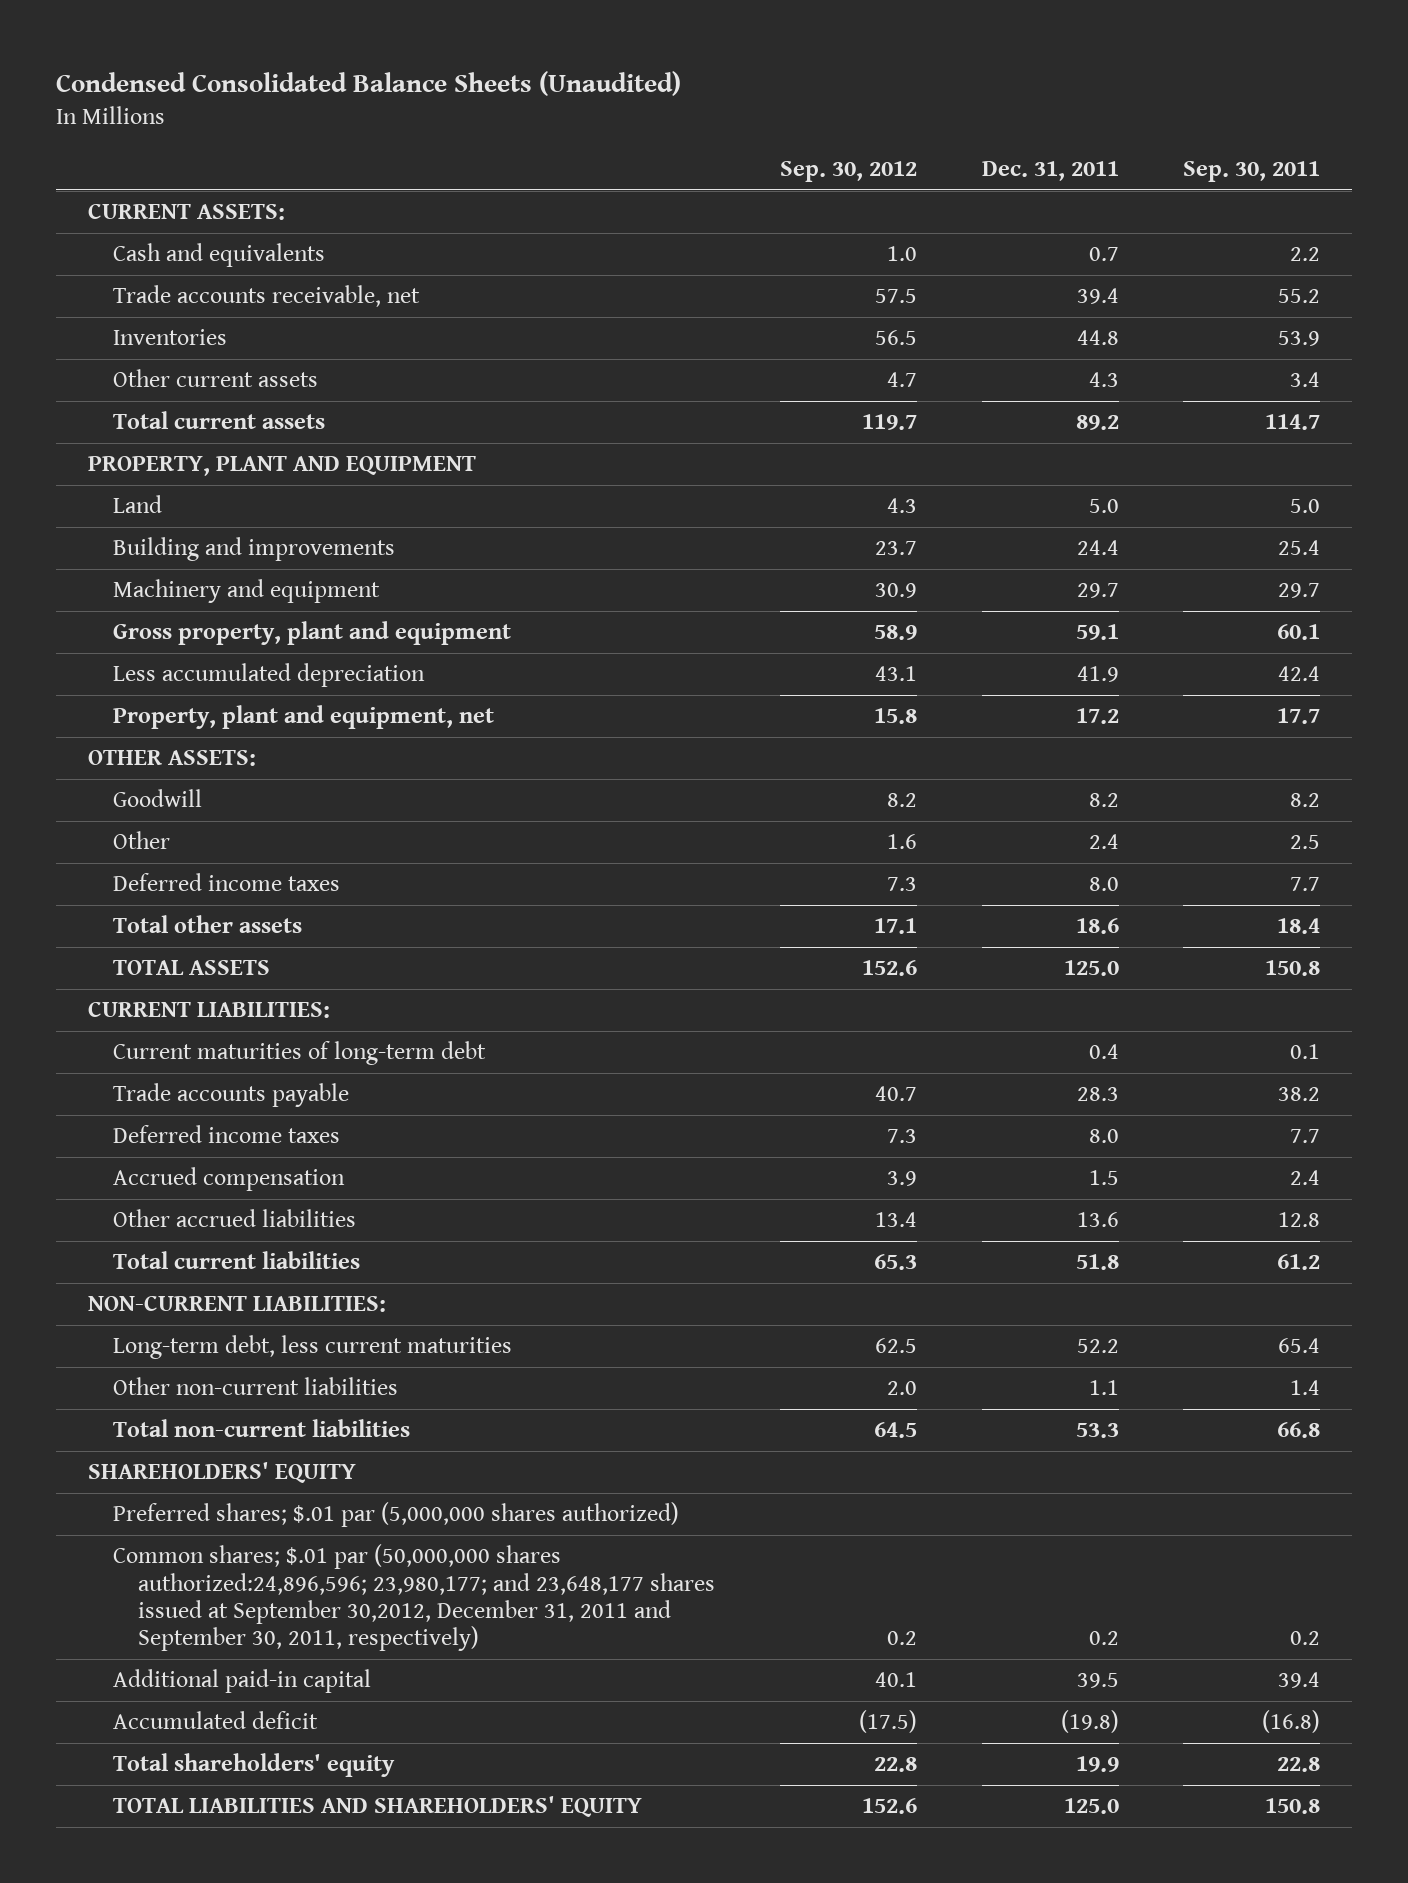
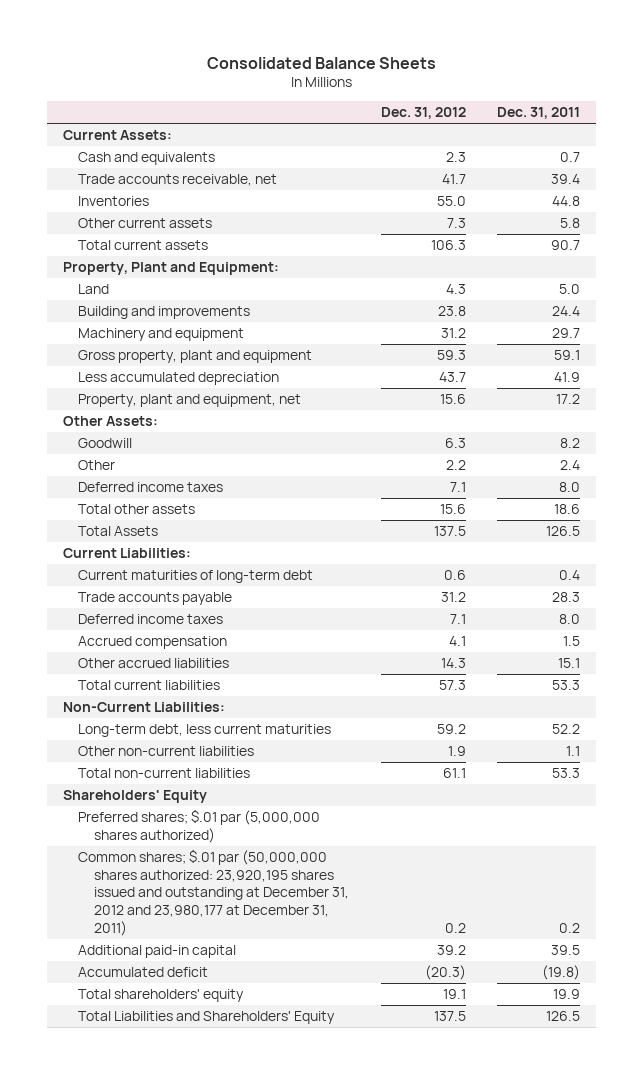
- Condensed Consolidated Balance Sheets (Unaudited)
+ Consolidated Balance Sheets
- | Sep. 30, 2012 | Dec. 31, 2011 | Sep. 30, 2011
+ | Dec. 31, 2012 | Dec. 31, 2011
- CURRENT ASSETS:
+ Current Assets:
- Other current assets | 4.7 | 4.3 | 3.4
- Total current assets | 119.7 | 89.2 | 114.7
- PROPERTY, PLANT AND EQUIPMENT
+ Other current assets | 7.3 | 5.8
+ Total current assets | 106.3 | 90.7
+ Property, Plant and Equipment:
- OTHER ASSETS:
+ Other Assets:
- TOTAL ASSETS | 152.6 | 125.0 | 150.8
- CURRENT LIABILITIES:
+ Total Assets | 137.5 | 126.5
+ Current Liabilities:
- Other accrued liabilities | 13.4 | 13.6 | 12.8
- Total current liabilities | 65.3 | 51.8 | 61.2
- NON-CURRENT LIABILITIES:
+ Other accrued liabilities | 14.3 | 15.1
+ Total current liabilities | 57.3 | 53.3
+ Non-Current Liabilities:
- SHAREHOLDERS' EQUITY
+ Shareholders' Equity
- Common shares; $.01 par (50,000,000 shares authorized:24,896,596; 23,980,177; and 23,648,177 shares issued at September 30,2012, December 31, 2011 and September 30, 2011, respectively) | 0.2 | 0.2 | 0.2
+ Common shares; $.01 par (50,000,000 shares authorized: 23,920,195 shares issued and outstanding at December 31, 2012 and 23,980,177 at December 31, 2011) | 0.2 | 0.2
- TOTAL LIABILITIES AND SHAREHOLDERS' EQUITY | 152.6 | 125.0 | 150.8
+ Total Liabilities and Shareholders' Equity | 137.5 | 126.5

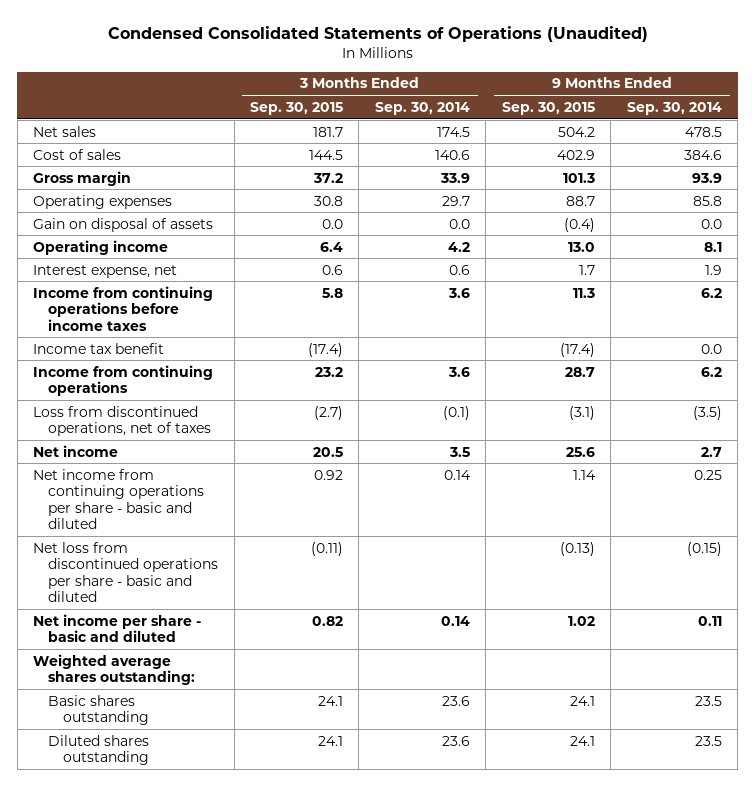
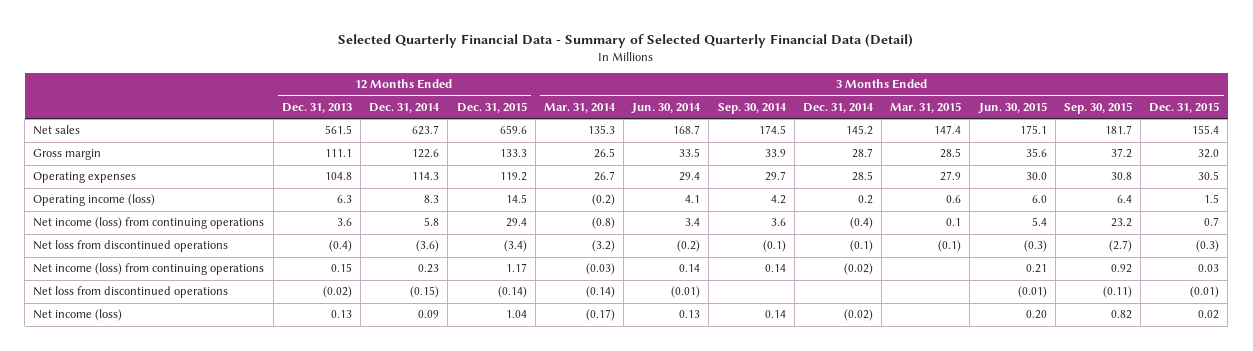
- Condensed Consolidated Statements of Operations (Unaudited)
+ Selected Quarterly Financial Data - Summary of Selected Quarterly Financial Data (Detail)
- | 3 Months Ended Sep. 30, 2015 | 3 Months Ended Sep. 30, 2014 | 9 Months Ended Sep. 30, 2015 | 9 Months Ended Sep. 30, 2014
+ | 12 Months Ended Dec. 31, 2013 | 12 Months Ended Dec. 31, 2014 | 12 Months Ended Dec. 31, 2015 | 3 Months Ended Mar. 31, 2014 | 3 Months Ended Jun. 30, 2014 | 3 Months Ended Sep. 30, 2014 | 3 Months Ended Dec. 31, 2014 | 3 Months Ended Mar. 31, 2015 | 3 Months Ended Jun. 30, 2015 | 3 Months Ended Sep. 30, 2015 | 3 Months Ended Dec. 31, 2015
- Cost of sales | 144.5 | 140.6 | 402.9 | 384.6
- Gain on disposal of assets | 0.0 | 0.0 | (0.4) | 0.0
- Operating income | 6.4 | 4.2 | 13.0 | 8.1
- Interest expense, net | 0.6 | 0.6 | 1.7 | 1.9
- Income from continuing operations before income taxes | 5.8 | 3.6 | 11.3 | 6.2
- Income tax benefit | (17.4) | | (17.4) | 0.0
- Income from continuing operations | 23.2 | 3.6 | 28.7 | 6.2
- Loss from discontinued operations, net of taxes | (2.7) | (0.1) | (3.1) | (3.5)
- Net income | 20.5 | 3.5 | 25.6 | 2.7
- Net income from continuing operations per share - basic and diluted | 0.92 | 0.14 | 1.14 | 0.25
- Net loss from discontinued operations per share - basic and diluted | (0.11) | | (0.13) | (0.15)
- Net income per share - basic and diluted | 0.82 | 0.14 | 1.02 | 0.11
- Weighted average shares outstanding:
- Basic shares outstanding | 24.1 | 23.6 | 24.1 | 23.5
- Diluted shares outstanding | 24.1 | 23.6 | 24.1 | 23.5
+ Operating income (loss) | 6.3 | 8.3 | 14.5 | (0.2) | 4.1 | 4.2 | 0.2 | 0.6 | 6.0 | 6.4 | 1.5
+ Net income (loss) from continuing operations | 3.6 | 5.8 | 29.4 | (0.8) | 3.4 | 3.6 | (0.4) | 0.1 | 5.4 | 23.2 | 0.7
+ Net loss from discontinued operations | (0.4) | (3.6) | (3.4) | (3.2) | (0.2) | (0.1) | (0.1) | (0.1) | (0.3) | (2.7) | (0.3)
+ Net income (loss) from continuing operations | 0.15 | 0.23 | 1.17 | (0.03) | 0.14 | 0.14 | (0.02) | | 0.21 | 0.92 | 0.03
+ Net loss from discontinued operations | (0.02) | (0.15) | (0.14) | (0.14) | (0.01) | | | | (0.01) | (0.11) | (0.01)
+ Net income (loss) | 0.13 | 0.09 | 1.04 | (0.17) | 0.13 | 0.14 | (0.02) | | 0.20 | 0.82 | 0.02

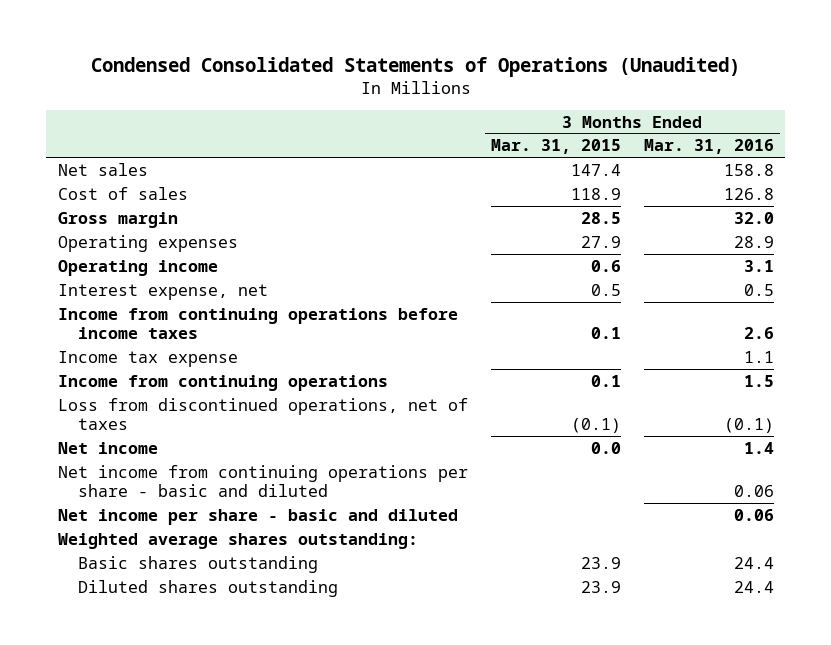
- Selected Quarterly Financial Data - Summary of Selected Quarterly Financial Data (Detail)
+ Condensed Consolidated Statements of Operations (Unaudited)
- | 12 Months Ended Dec. 31, 2013 | 12 Months Ended Dec. 31, 2014 | 12 Months Ended Dec. 31, 2015 | 3 Months Ended Mar. 31, 2014 | 3 Months Ended Jun. 30, 2014 | 3 Months Ended Sep. 30, 2014 | 3 Months Ended Dec. 31, 2014 | 3 Months Ended Mar. 31, 2015 | 3 Months Ended Jun. 30, 2015 | 3 Months Ended Sep. 30, 2015 | 3 Months Ended Dec. 31, 2015
+ | 3 Months Ended Mar. 31, 2015 | 3 Months Ended Mar. 31, 2016
+ Cost of sales | 118.9 | 126.8
- Operating income (loss) | 6.3 | 8.3 | 14.5 | (0.2) | 4.1 | 4.2 | 0.2 | 0.6 | 6.0 | 6.4 | 1.5
- Net income (loss) from continuing operations | 3.6 | 5.8 | 29.4 | (0.8) | 3.4 | 3.6 | (0.4) | 0.1 | 5.4 | 23.2 | 0.7
- Net loss from discontinued operations | (0.4) | (3.6) | (3.4) | (3.2) | (0.2) | (0.1) | (0.1) | (0.1) | (0.3) | (2.7) | (0.3)
- Net income (loss) from continuing operations | 0.15 | 0.23 | 1.17 | (0.03) | 0.14 | 0.14 | (0.02) | | 0.21 | 0.92 | 0.03
- Net loss from discontinued operations | (0.02) | (0.15) | (0.14) | (0.14) | (0.01) | | | | (0.01) | (0.11) | (0.01)
- Net income (loss) | 0.13 | 0.09 | 1.04 | (0.17) | 0.13 | 0.14 | (0.02) | | 0.20 | 0.82 | 0.02
+ Operating income | 0.6 | 3.1
+ Interest expense, net | 0.5 | 0.5
+ Income from continuing operations before income taxes | 0.1 | 2.6
+ Income tax expense | | 1.1
+ Income from continuing operations | 0.1 | 1.5
+ Loss from discontinued operations, net of taxes | (0.1) | (0.1)
+ Net income | 0.0 | 1.4
+ Net income from continuing operations per share - basic and diluted | | 0.06
+ Net income per share - basic and diluted | | 0.06
+ Weighted average shares outstanding:
+ Basic shares outstanding | 23.9 | 24.4
+ Diluted shares outstanding | 23.9 | 24.4

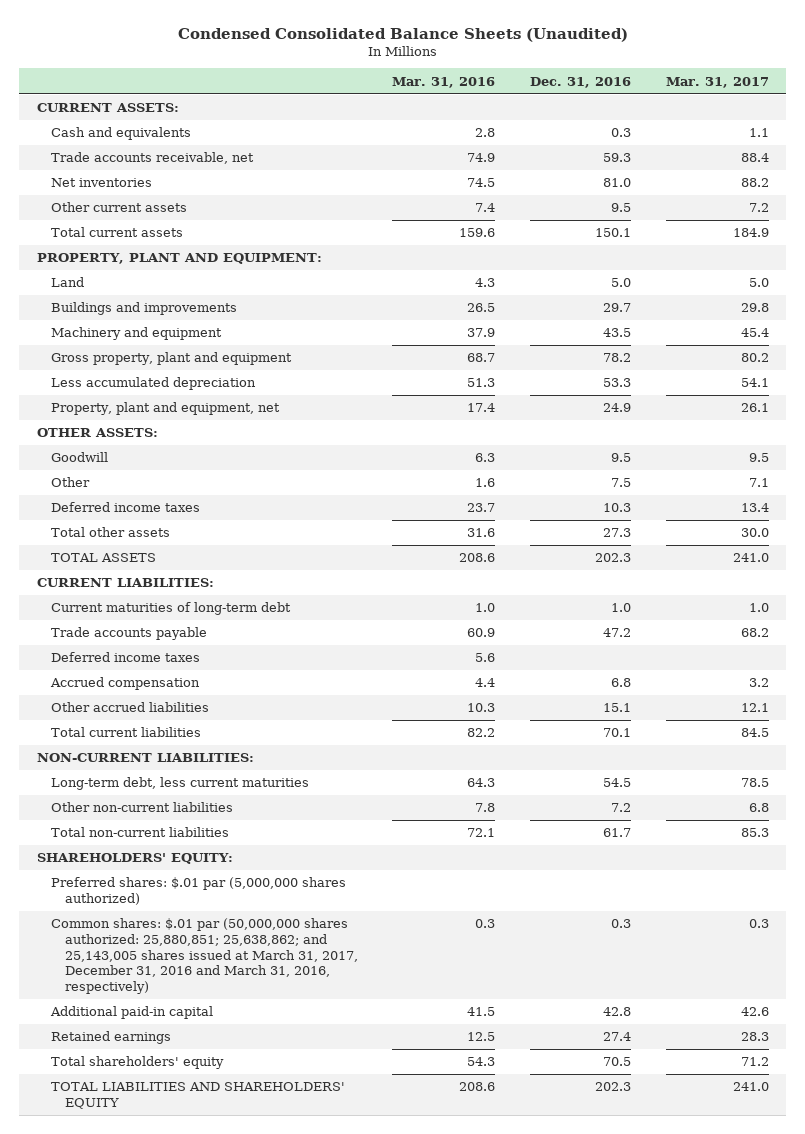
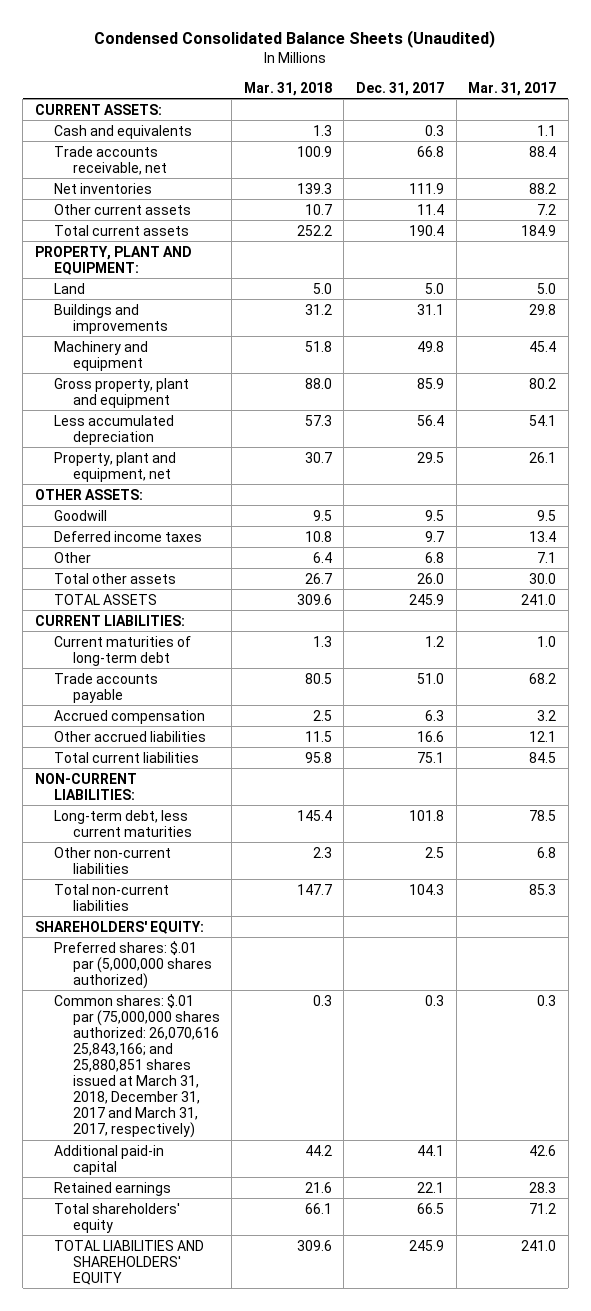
- | Mar. 31, 2016 | Dec. 31, 2016 | Mar. 31, 2017
+ | Mar. 31, 2018 | Dec. 31, 2017 | Mar. 31, 2017
moved down: Other | 6.4 | 6.8 | 7.1
- Deferred income taxes | 5.6 | |
- Common shares: $.01 par (50,000,000 shares authorized: 25,880,851; 25,638,862; and 25,143,005 shares issued at March 31, 2017, December 31, 2016 and March 31, 2016, respectively) | 0.3 | 0.3 | 0.3
+ Common shares: $.01 par (75,000,000 shares authorized: 26,070,616 25,843,166; and 25,880,851 shares issued at March 31, 2018, December 31, 2017 and March 31, 2017, respectively) | 0.3 | 0.3 | 0.3

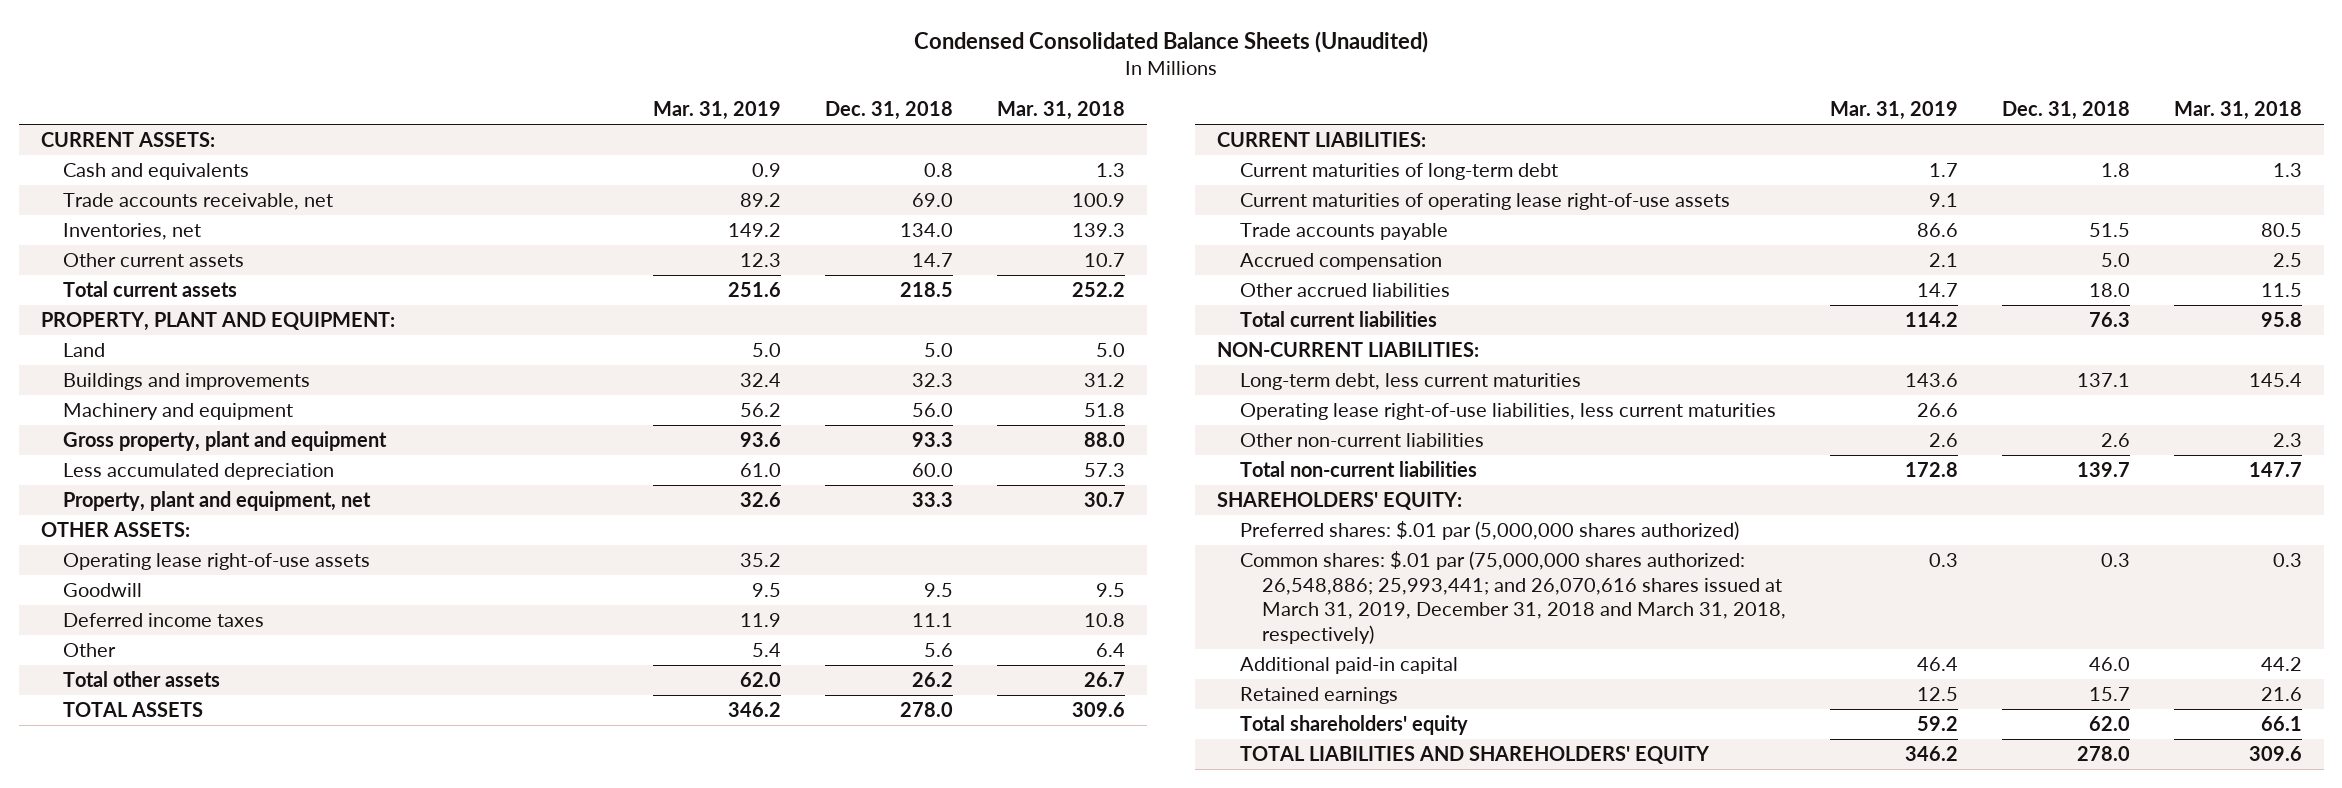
- | Mar. 31, 2018 | Dec. 31, 2017 | Mar. 31, 2017
+ | Mar. 31, 2019 | Dec. 31, 2018 | Mar. 31, 2018
- Net inventories | 139.3 | 111.9 | 88.2
+ Inventories, net | 149.2 | 134.0 | 139.3
+ Operating lease right-of-use assets | 35.2 | |
+ Current maturities of operating lease right-of-use assets | 9.1 | |
+ Operating lease right-of-use liabilities, less current maturities | 26.6 | |
- Common shares: $.01 par (75,000,000 shares authorized: 26,070,616 25,843,166; and 25,880,851 shares issued at March 31, 2018, December 31, 2017 and March 31, 2017, respectively) | 0.3 | 0.3 | 0.3
+ Common shares: $.01 par (75,000,000 shares authorized: 26,548,886; 25,993,441; and 26,070,616 shares issued at March 31, 2019, December 31, 2018 and March 31, 2018, respectively) | 0.3 | 0.3 | 0.3

